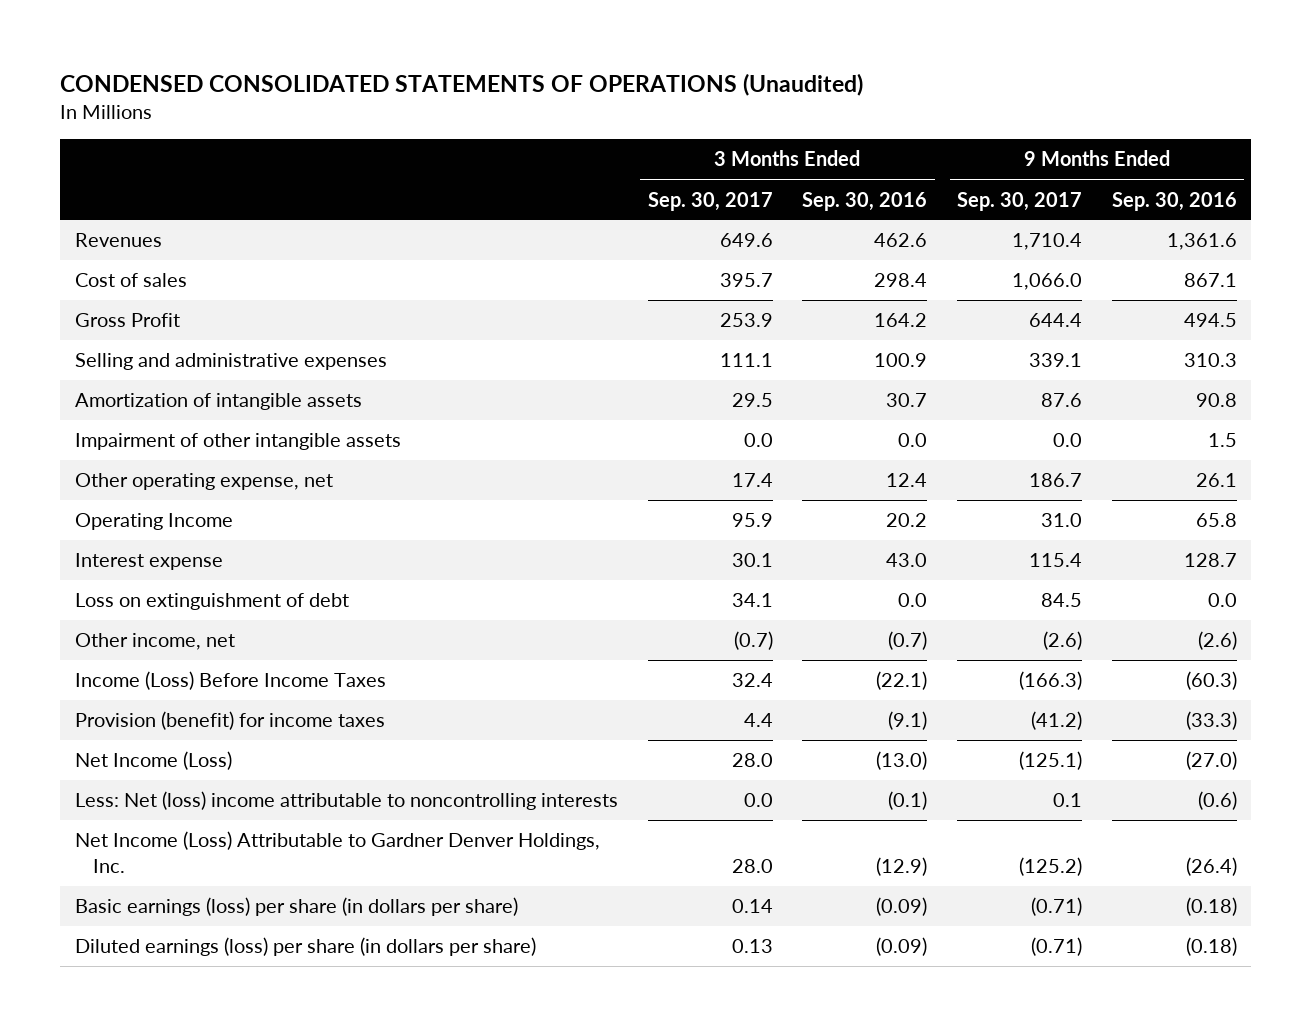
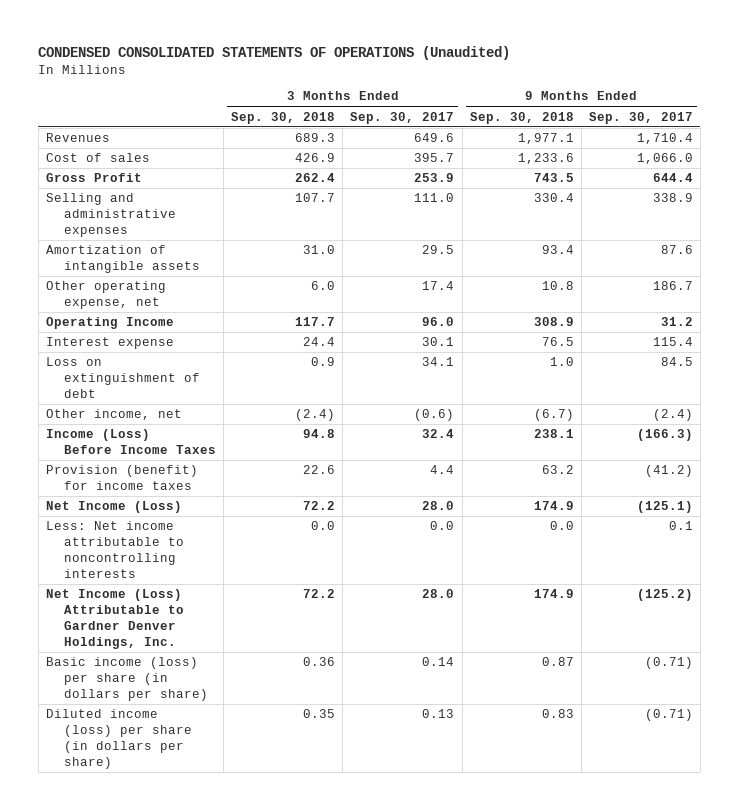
- | 3 Months Ended Sep. 30, 2017 | 3 Months Ended Sep. 30, 2016 | 9 Months Ended Sep. 30, 2017 | 9 Months Ended Sep. 30, 2016
+ | 3 Months Ended Sep. 30, 2018 | 3 Months Ended Sep. 30, 2017 | 9 Months Ended Sep. 30, 2018 | 9 Months Ended Sep. 30, 2017
- Selling and administrative expenses | 111.1 | 100.9 | 339.1 | 310.3
+ Selling and administrative expenses | 107.7 | 111.0 | 330.4 | 338.9
- Impairment of other intangible assets | 0.0 | 0.0 | 0.0 | 1.5
- Operating Income | 95.9 | 20.2 | 31.0 | 65.8
+ Operating Income | 117.7 | 96.0 | 308.9 | 31.2
- Other income, net | (0.7) | (0.7) | (2.6) | (2.6)
+ Other income, net | (2.4) | (0.6) | (6.7) | (2.4)
- Less: Net (loss) income attributable to noncontrolling interests | 0.0 | (0.1) | 0.1 | (0.6)
+ Less: Net income attributable to noncontrolling interests | 0.0 | 0.0 | 0.0 | 0.1
- Basic earnings (loss) per share (in dollars per share) | 0.14 | (0.09) | (0.71) | (0.18)
- Diluted earnings (loss) per share (in dollars per share) | 0.13 | (0.09) | (0.71) | (0.18)
+ Basic income (loss) per share (in dollars per share) | 0.36 | 0.14 | 0.87 | (0.71)
+ Diluted income (loss) per share (in dollars per share) | 0.35 | 0.13 | 0.83 | (0.71)

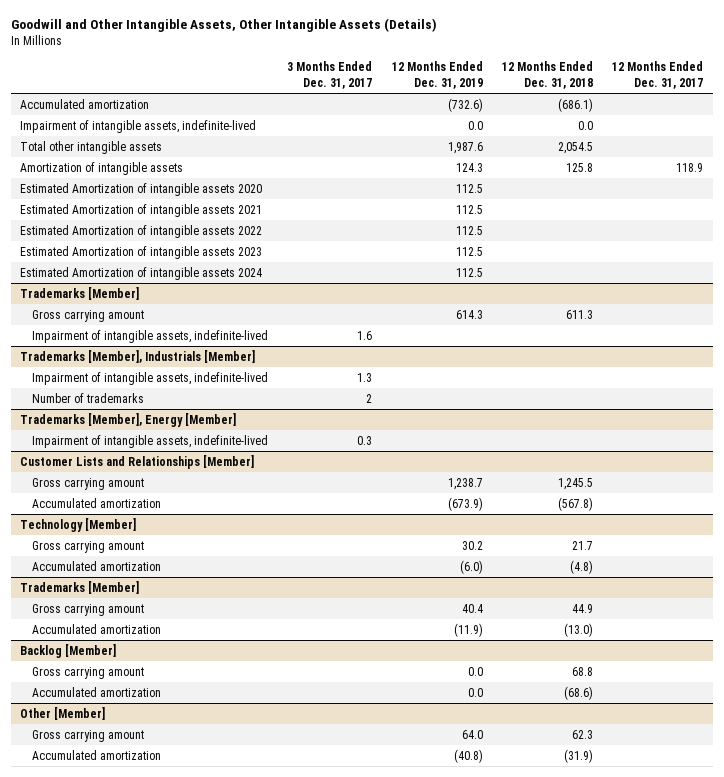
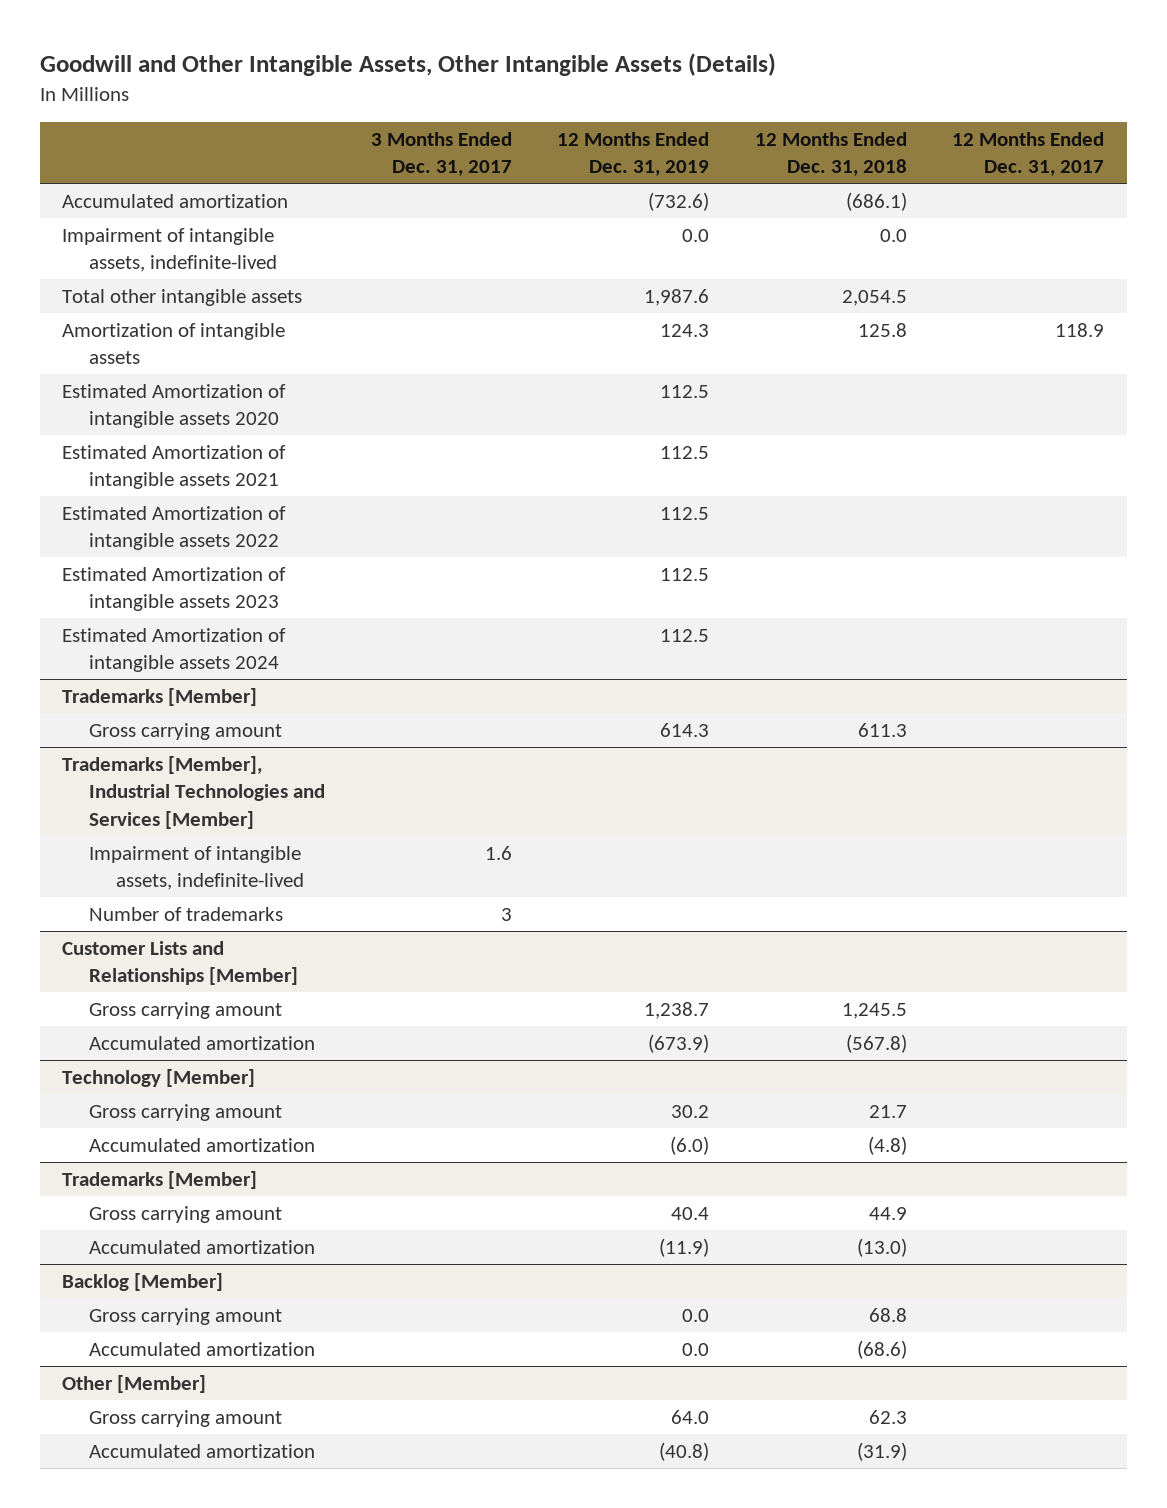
+ Trademarks [Member], Industrial Technologies and Services [Member]
- Trademarks [Member], Industrials [Member]
- Impairment of intangible assets, indefinite-lived | 1.3 | | |
- Number of trademarks | 2 | | |
- Trademarks [Member], Energy [Member]
- Impairment of intangible assets, indefinite-lived | 0.3 | | |
+ Number of trademarks | 3 | | |

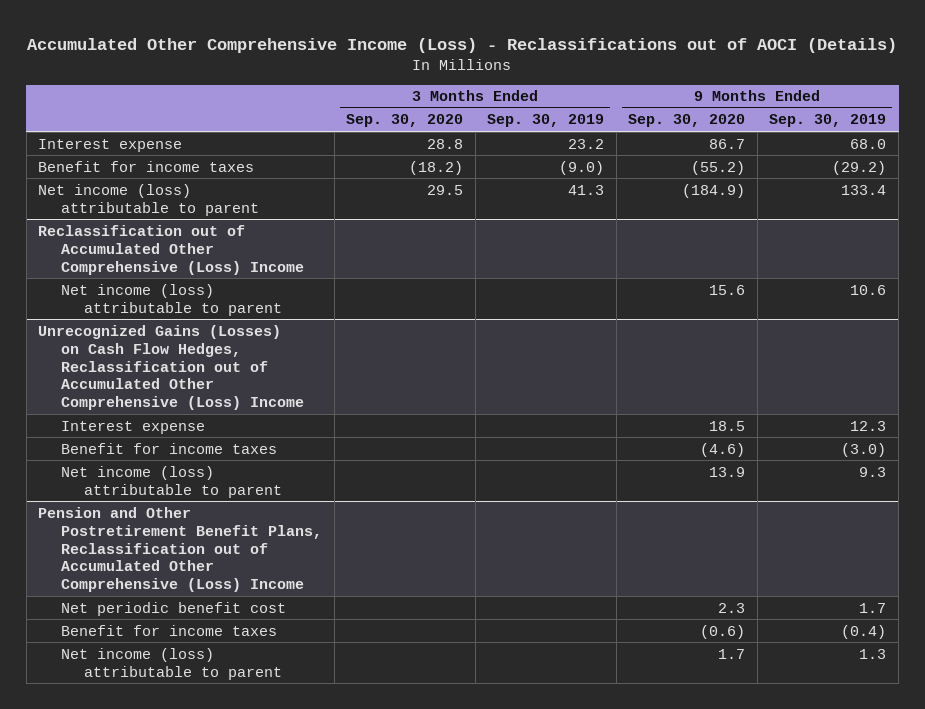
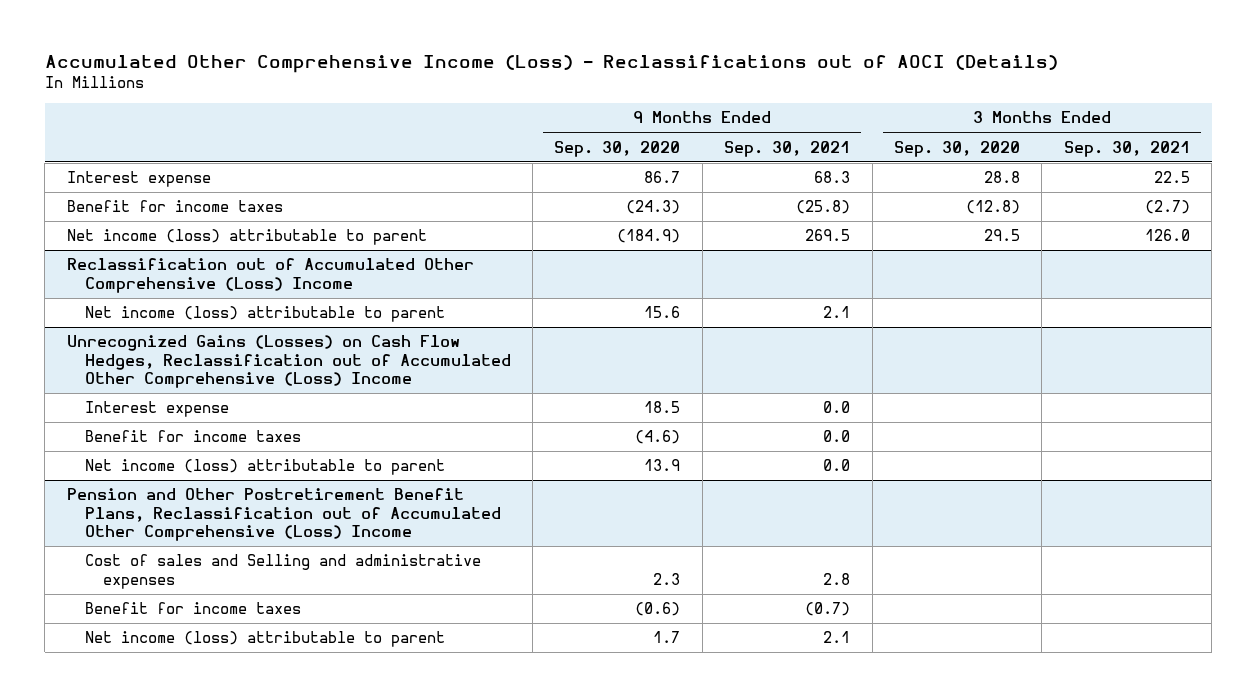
- | 3 Months Ended Sep. 30, 2020 | 3 Months Ended Sep. 30, 2019 | 9 Months Ended Sep. 30, 2020 | 9 Months Ended Sep. 30, 2019
+ | 9 Months Ended Sep. 30, 2020 | 9 Months Ended Sep. 30, 2021 | 3 Months Ended Sep. 30, 2020 | 3 Months Ended Sep. 30, 2021
- Benefit for income taxes | (18.2) | (9.0) | (55.2) | (29.2)
+ Benefit for income taxes | (24.3) | (25.8) | (12.8) | (2.7)
@ Pension and Other Postretirement Benefit Plans, Reclassification out of Accumulated Other Comprehensive (Loss) Income
- Net periodic benefit cost | | | 2.3 | 1.7
+ Cost of sales and Selling and administrative expenses | 2.3 | 2.8 | |

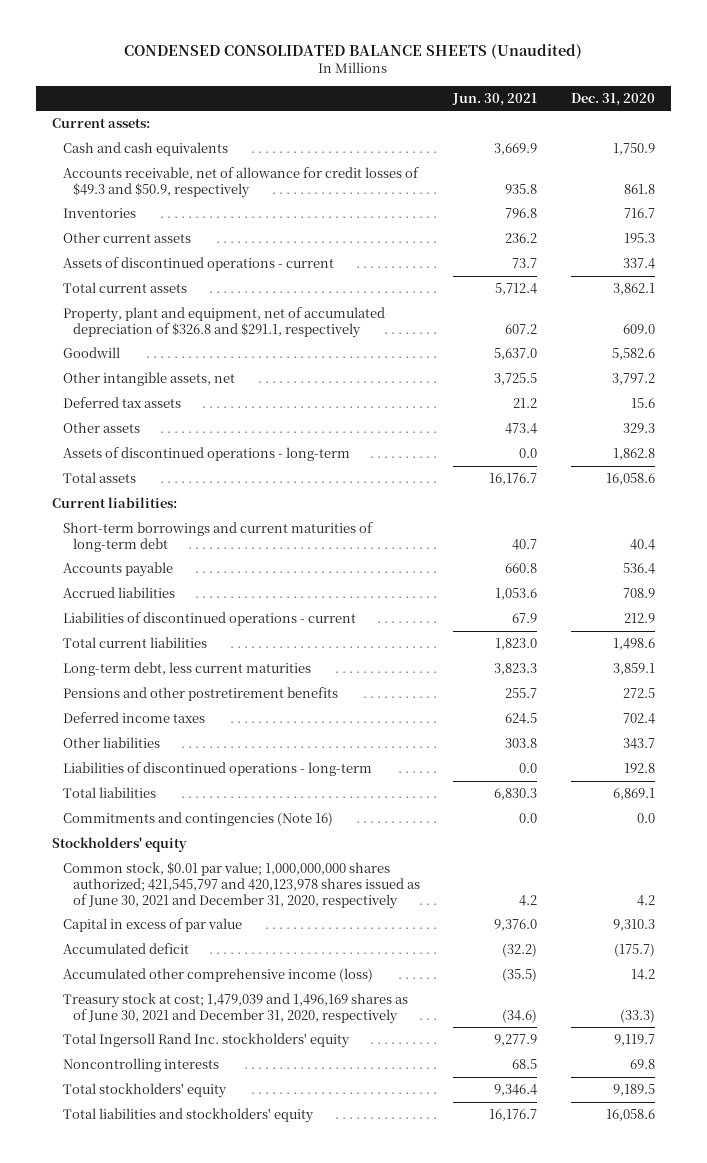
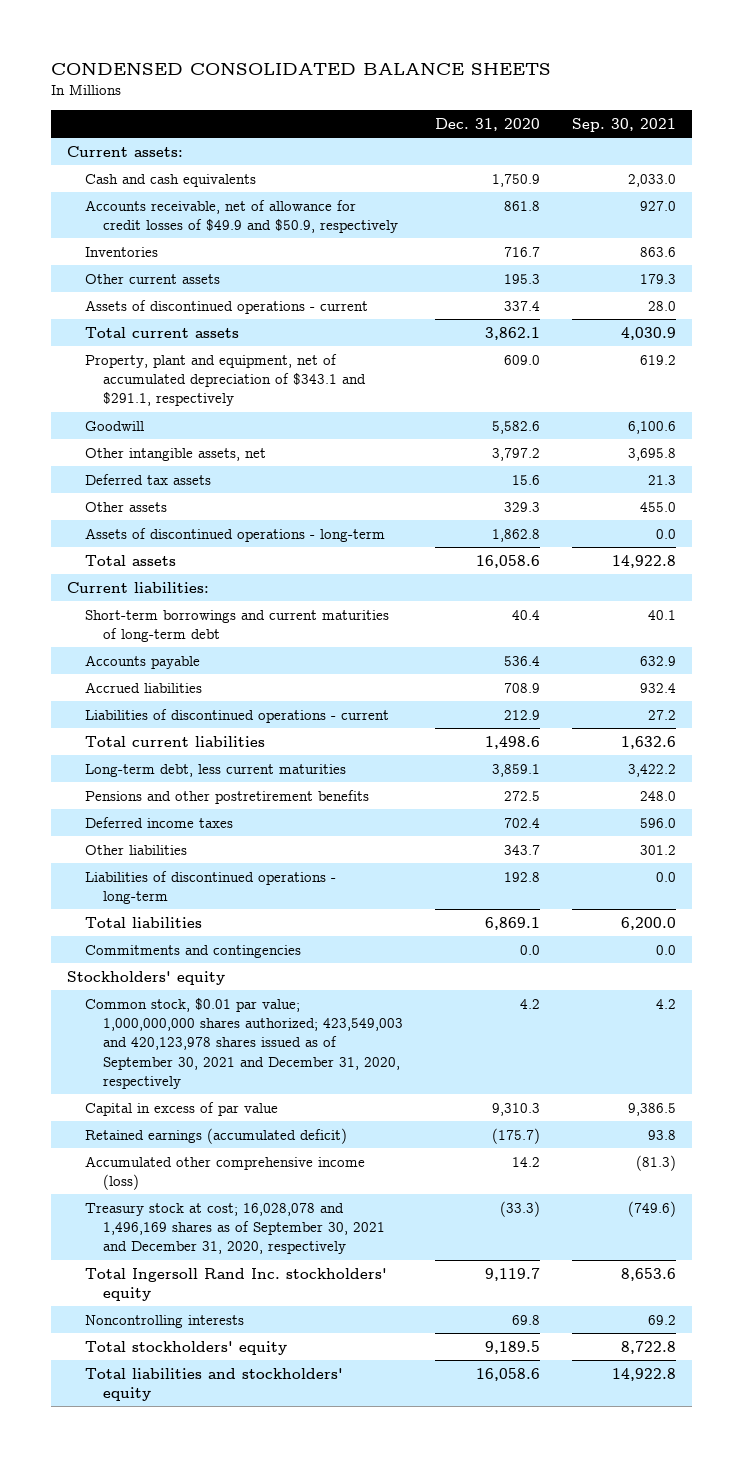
- CONDENSED CONSOLIDATED BALANCE SHEETS (Unaudited)
+ CONDENSED CONSOLIDATED BALANCE SHEETS
- | Jun. 30, 2021 | Dec. 31, 2020
+ | Dec. 31, 2020 | Sep. 30, 2021
- Accounts receivable, net of allowance for credit losses of $49.3 and $50.9, respectively | 935.8 | 861.8
+ Accounts receivable, net of allowance for credit losses of $49.9 and $50.9, respectively | 861.8 | 927.0
- Property, plant and equipment, net of accumulated depreciation of $326.8 and $291.1, respectively | 607.2 | 609.0
+ Property, plant and equipment, net of accumulated depreciation of $343.1 and $291.1, respectively | 609.0 | 619.2
- Commitments and contingencies (Note 16) | 0.0 | 0.0
+ Commitments and contingencies | 0.0 | 0.0
- Common stock, $0.01 par value; 1,000,000,000 shares authorized; 421,545,797 and 420,123,978 shares issued as of June 30, 2021 and December 31, 2020, respectively | 4.2 | 4.2
+ Common stock, $0.01 par value; 1,000,000,000 shares authorized; 423,549,003 and 420,123,978 shares issued as of September 30, 2021 and December 31, 2020, respectively | 4.2 | 4.2
- Accumulated deficit | (32.2) | (175.7)
+ Retained earnings (accumulated deficit) | (175.7) | 93.8
- Treasury stock at cost; 1,479,039 and 1,496,169 shares as of June 30, 2021 and December 31, 2020, respectively | (34.6) | (33.3)
+ Treasury stock at cost; 16,028,078 and 1,496,169 shares as of September 30, 2021 and December 31, 2020, respectively | (33.3) | (749.6)

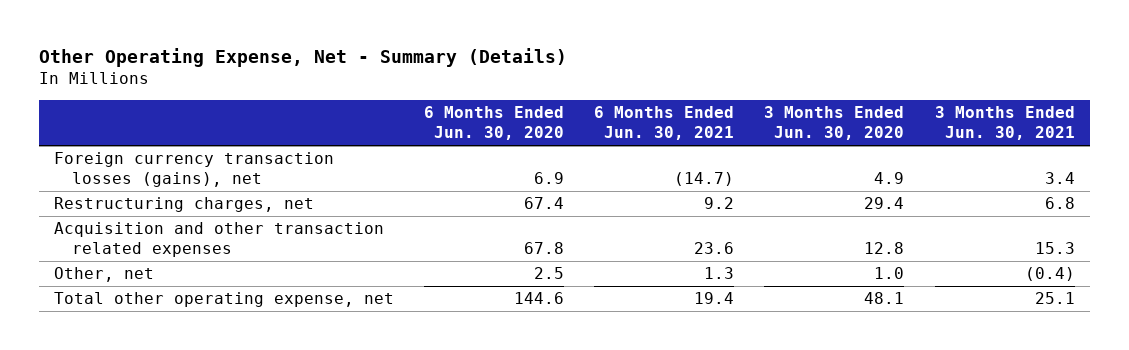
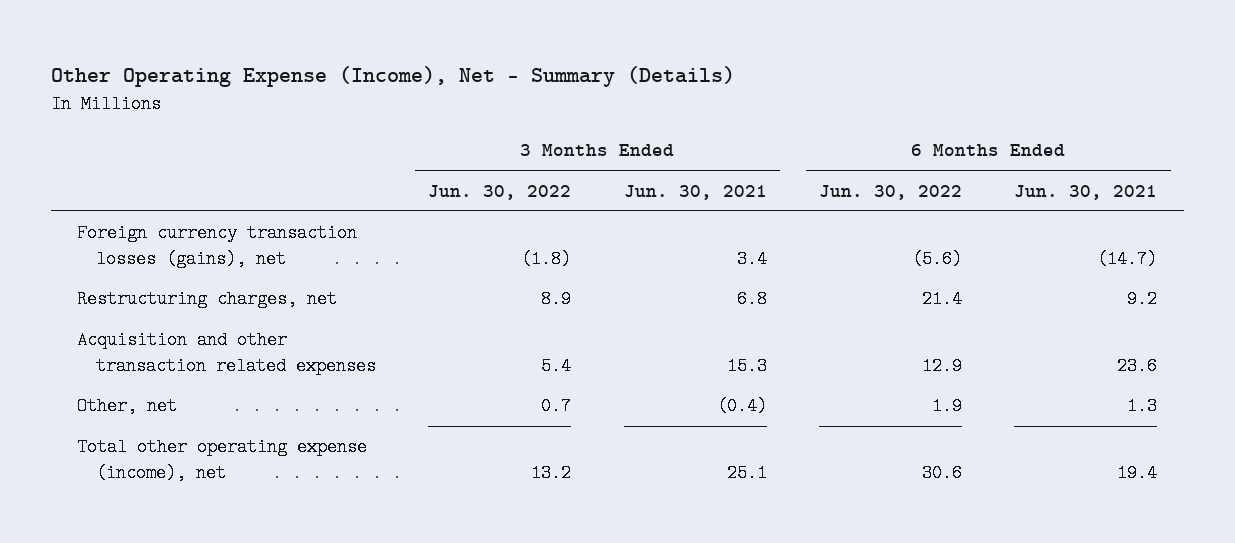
- Other Operating Expense, Net - Summary (Details)
+ Other Operating Expense (Income), Net - Summary (Details)
- | 6 Months Ended Jun. 30, 2020 | 6 Months Ended Jun. 30, 2021 | 3 Months Ended Jun. 30, 2020 | 3 Months Ended Jun. 30, 2021
+ | 3 Months Ended Jun. 30, 2022 | 3 Months Ended Jun. 30, 2021 | 6 Months Ended Jun. 30, 2022 | 6 Months Ended Jun. 30, 2021
- Total other operating expense, net | 144.6 | 19.4 | 48.1 | 25.1
+ Total other operating expense (income), net | 13.2 | 25.1 | 30.6 | 19.4

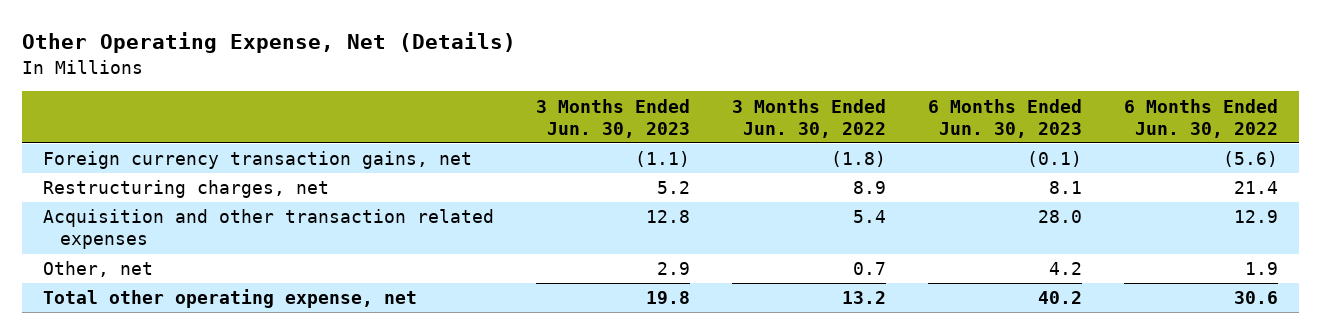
- Other Operating Expense (Income), Net - Summary (Details)
+ Other Operating Expense, Net (Details)
- | 3 Months Ended Jun. 30, 2022 | 3 Months Ended Jun. 30, 2021 | 6 Months Ended Jun. 30, 2022 | 6 Months Ended Jun. 30, 2021
+ | 3 Months Ended Jun. 30, 2023 | 3 Months Ended Jun. 30, 2022 | 6 Months Ended Jun. 30, 2023 | 6 Months Ended Jun. 30, 2022
- Foreign currency transaction losses (gains), net | (1.8) | 3.4 | (5.6) | (14.7)
+ Foreign currency transaction gains, net | (1.1) | (1.8) | (0.1) | (5.6)
- Total other operating expense (income), net | 13.2 | 25.1 | 30.6 | 19.4
+ Total other operating expense, net | 19.8 | 13.2 | 40.2 | 30.6

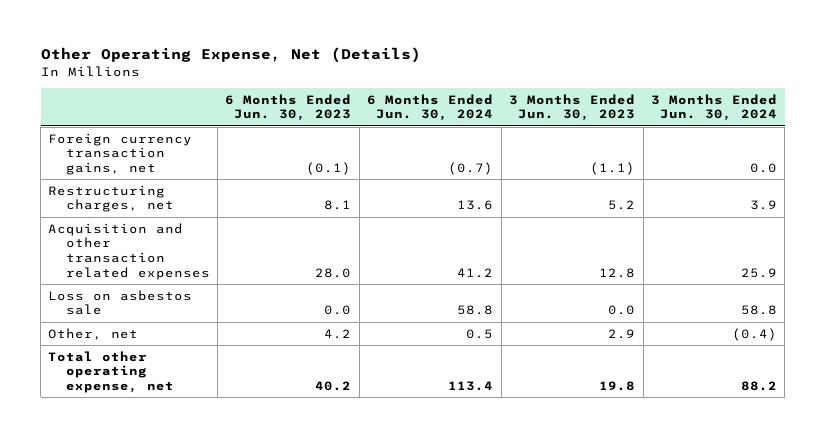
- | 3 Months Ended Jun. 30, 2023 | 3 Months Ended Jun. 30, 2022 | 6 Months Ended Jun. 30, 2023 | 6 Months Ended Jun. 30, 2022
+ | 6 Months Ended Jun. 30, 2023 | 6 Months Ended Jun. 30, 2024 | 3 Months Ended Jun. 30, 2023 | 3 Months Ended Jun. 30, 2024
+ Loss on asbestos sale | 0.0 | 58.8 | 0.0 | 58.8

